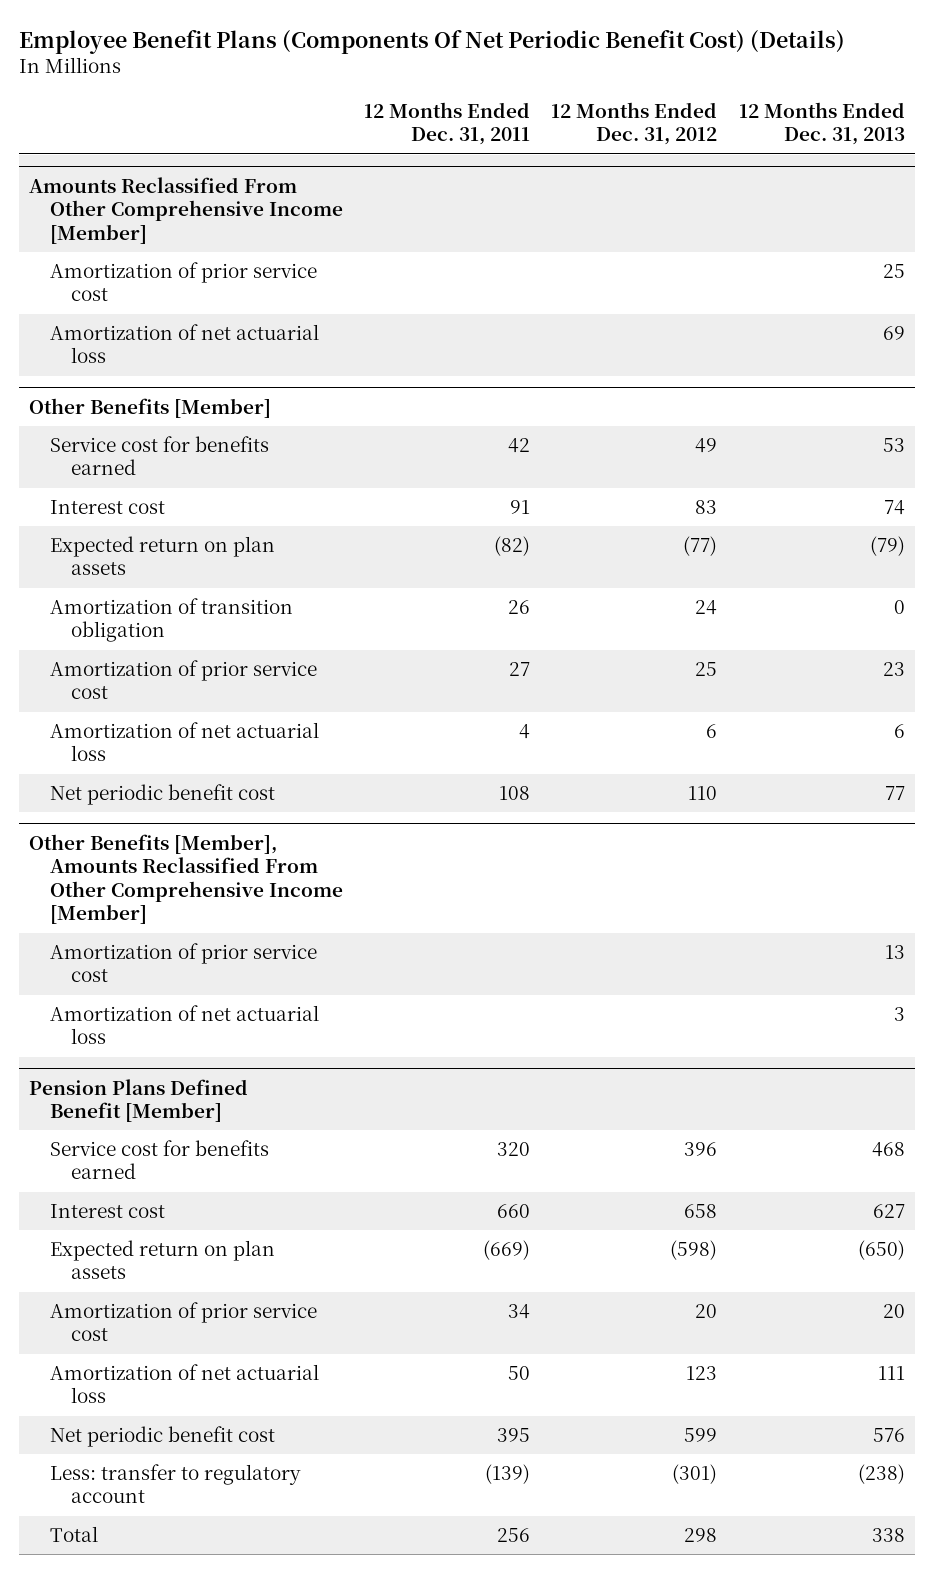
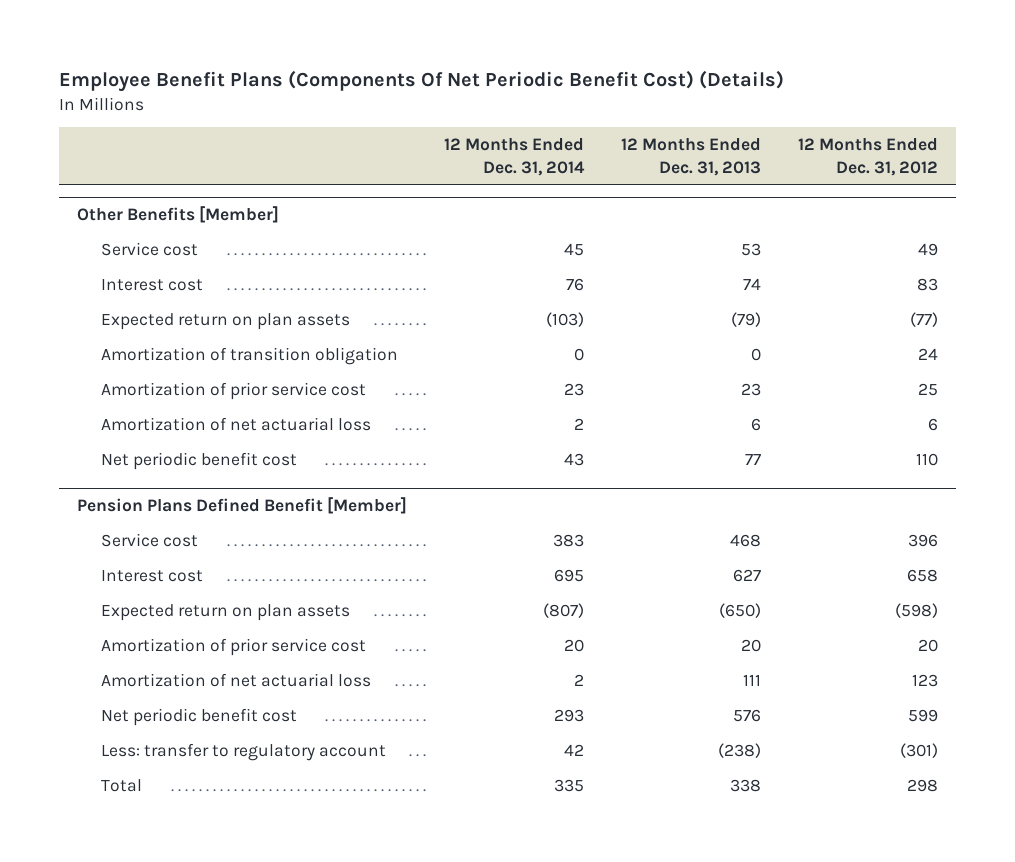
- | 12 Months Ended Dec. 31, 2011 | 12 Months Ended Dec. 31, 2012 | 12 Months Ended Dec. 31, 2013
+ | 12 Months Ended Dec. 31, 2014 | 12 Months Ended Dec. 31, 2013 | 12 Months Ended Dec. 31, 2012
- Amounts Reclassified From Other Comprehensive Income [Member]
- Amortization of prior service cost | | | 25
- Amortization of net actuarial loss | | | 69
@ Other Benefits [Member]
- Service cost for benefits earned | 42 | 49 | 53
+ Service cost | 45 | 53 | 49
- Other Benefits [Member], Amounts Reclassified From Other Comprehensive Income [Member]
- Amortization of prior service cost | | | 13
- Amortization of net actuarial loss | | | 3
@ Pension Plans Defined Benefit [Member]
- Service cost for benefits earned | 320 | 396 | 468
+ Service cost | 383 | 468 | 396

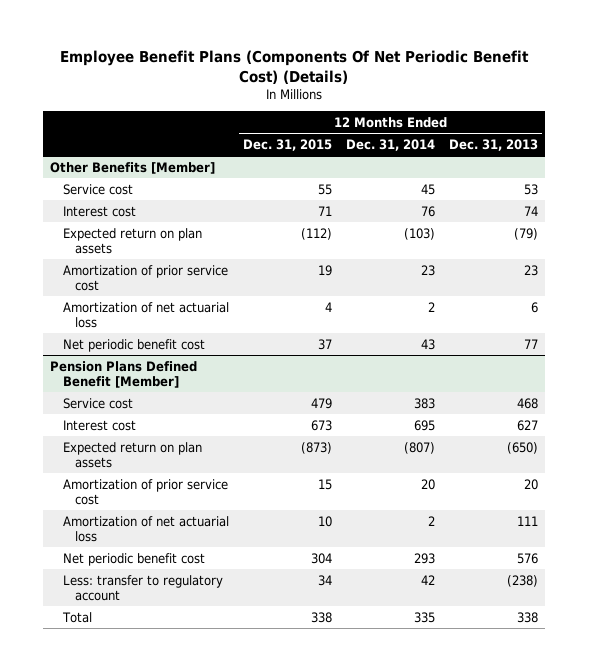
- | 12 Months Ended Dec. 31, 2014 | 12 Months Ended Dec. 31, 2013 | 12 Months Ended Dec. 31, 2012
+ | 12 Months Ended Dec. 31, 2015 | 12 Months Ended Dec. 31, 2014 | 12 Months Ended Dec. 31, 2013
@ Other Benefits [Member]
- Amortization of transition obligation | 0 | 0 | 24

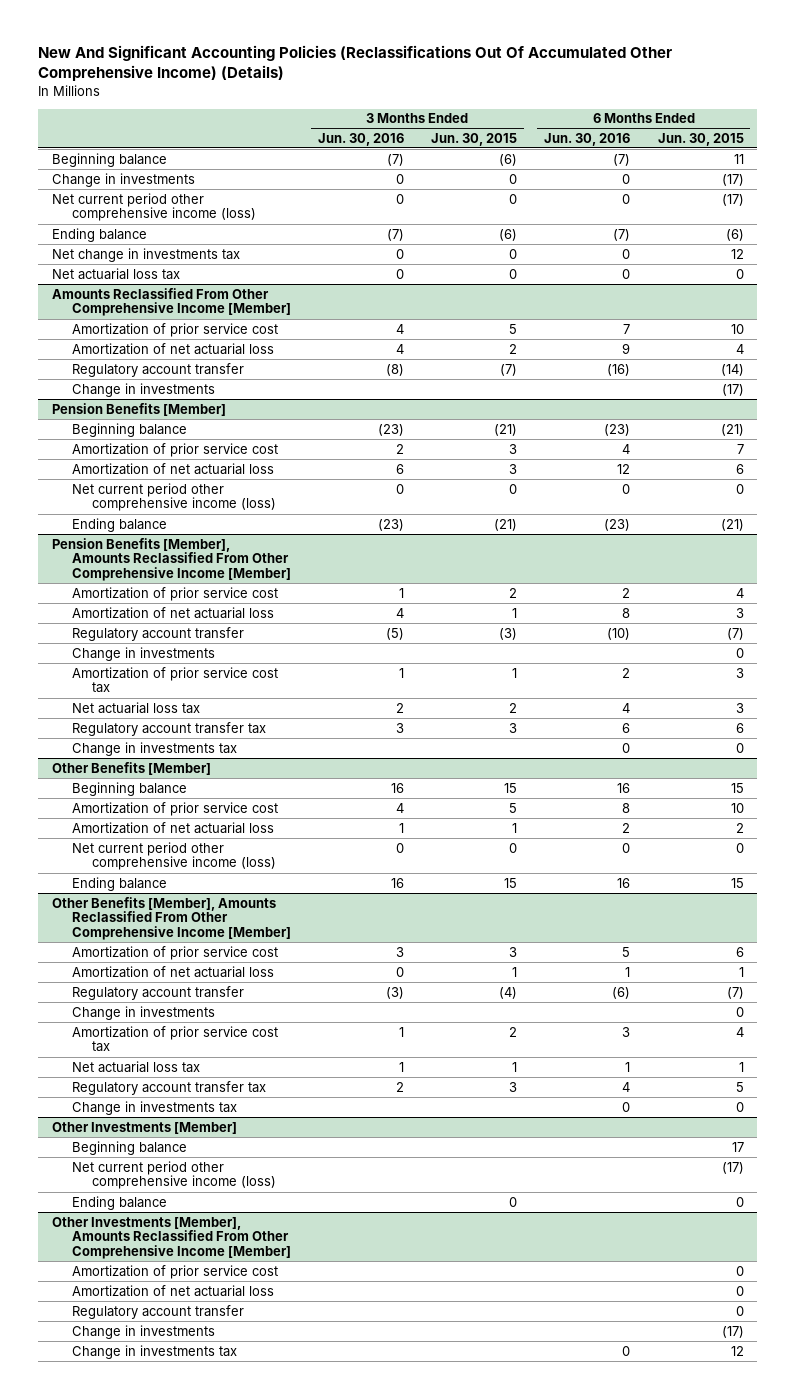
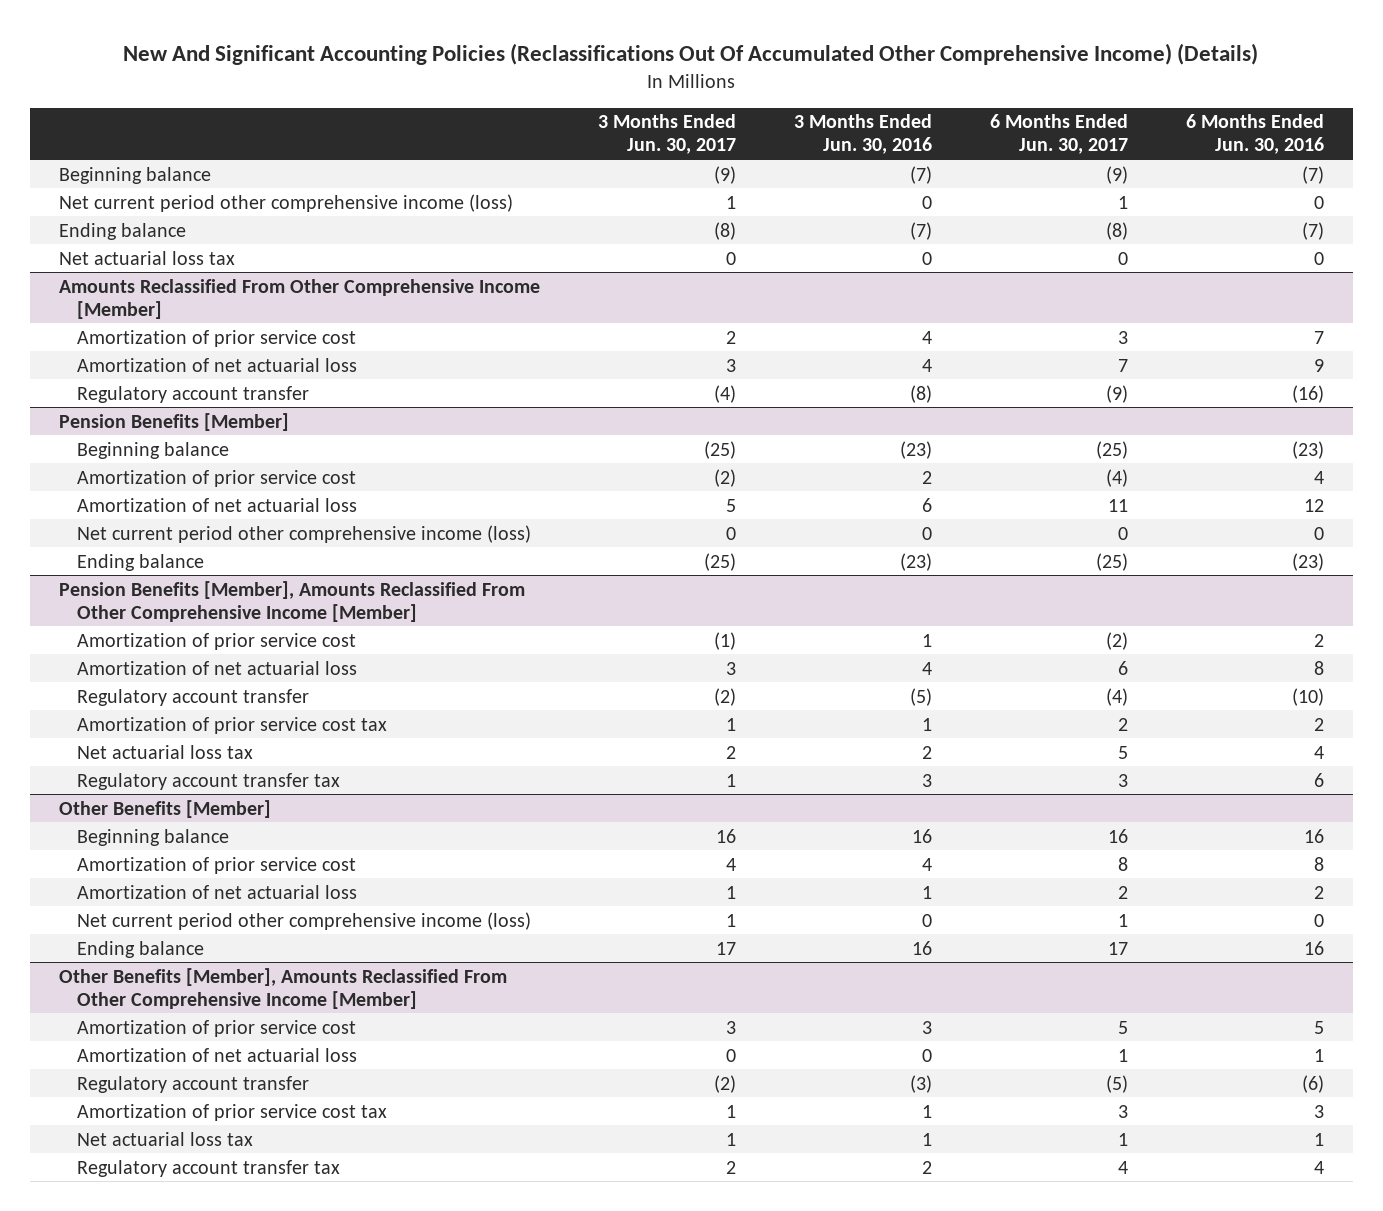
- | 3 Months Ended Jun. 30, 2016 | 3 Months Ended Jun. 30, 2015 | 6 Months Ended Jun. 30, 2016 | 6 Months Ended Jun. 30, 2015
+ | 3 Months Ended Jun. 30, 2017 | 3 Months Ended Jun. 30, 2016 | 6 Months Ended Jun. 30, 2017 | 6 Months Ended Jun. 30, 2016
- Change in investments | 0 | 0 | 0 | (17)
- Net change in investments tax | 0 | 0 | 0 | 12
@ Amounts Reclassified From Other Comprehensive Income [Member]
- Change in investments | | | | (17)
@ Pension Benefits [Member], Amounts Reclassified From Other Comprehensive Income [Member]
- Change in investments | | | | 0
- Change in investments tax | | | 0 | 0
@ Other Benefits [Member], Amounts Reclassified From Other Comprehensive Income [Member]
- Change in investments | | | | 0
- Change in investments tax | | | 0 | 0
- Other Investments [Member]
- Beginning balance | | | | 17
- Net current period other comprehensive income (loss) | | | | (17)
- Ending balance | | 0 | | 0
- Other Investments [Member], Amounts Reclassified From Other Comprehensive Income [Member]
- Amortization of prior service cost | | | | 0
- Amortization of net actuarial loss | | | | 0
- Regulatory account transfer | | | | 0
- Change in investments | | | | (17)
- Change in investments tax | | | 0 | 12

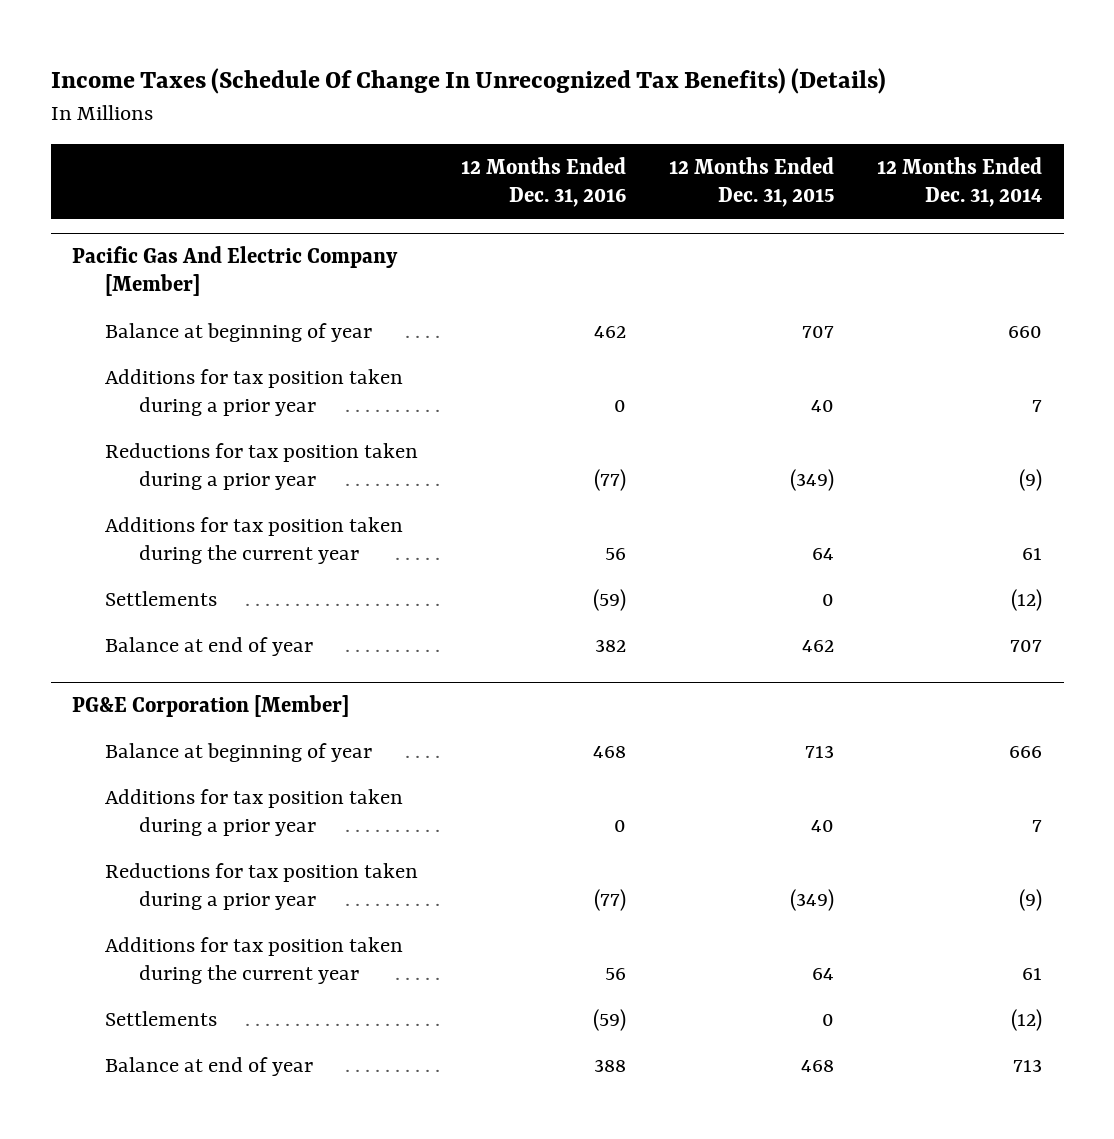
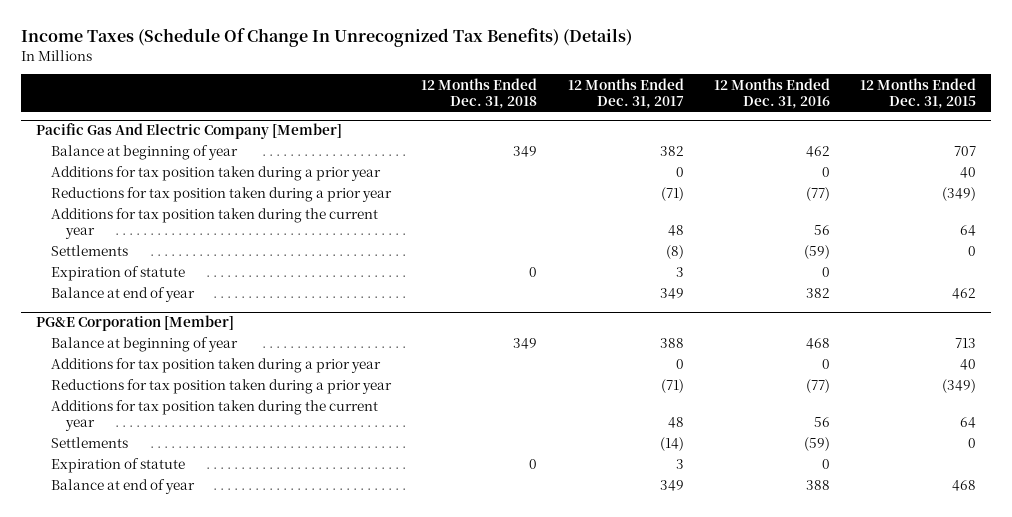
- | 12 Months Ended Dec. 31, 2016 | 12 Months Ended Dec. 31, 2015 | 12 Months Ended Dec. 31, 2014
+ | 12 Months Ended Dec. 31, 2018 | 12 Months Ended Dec. 31, 2017 | 12 Months Ended Dec. 31, 2016 | 12 Months Ended Dec. 31, 2015
@ Pacific Gas And Electric Company [Member]
+ Expiration of statute | 0 | 3 | 0 |
@ PG&E Corporation [Member]
+ Expiration of statute | 0 | 3 | 0 |

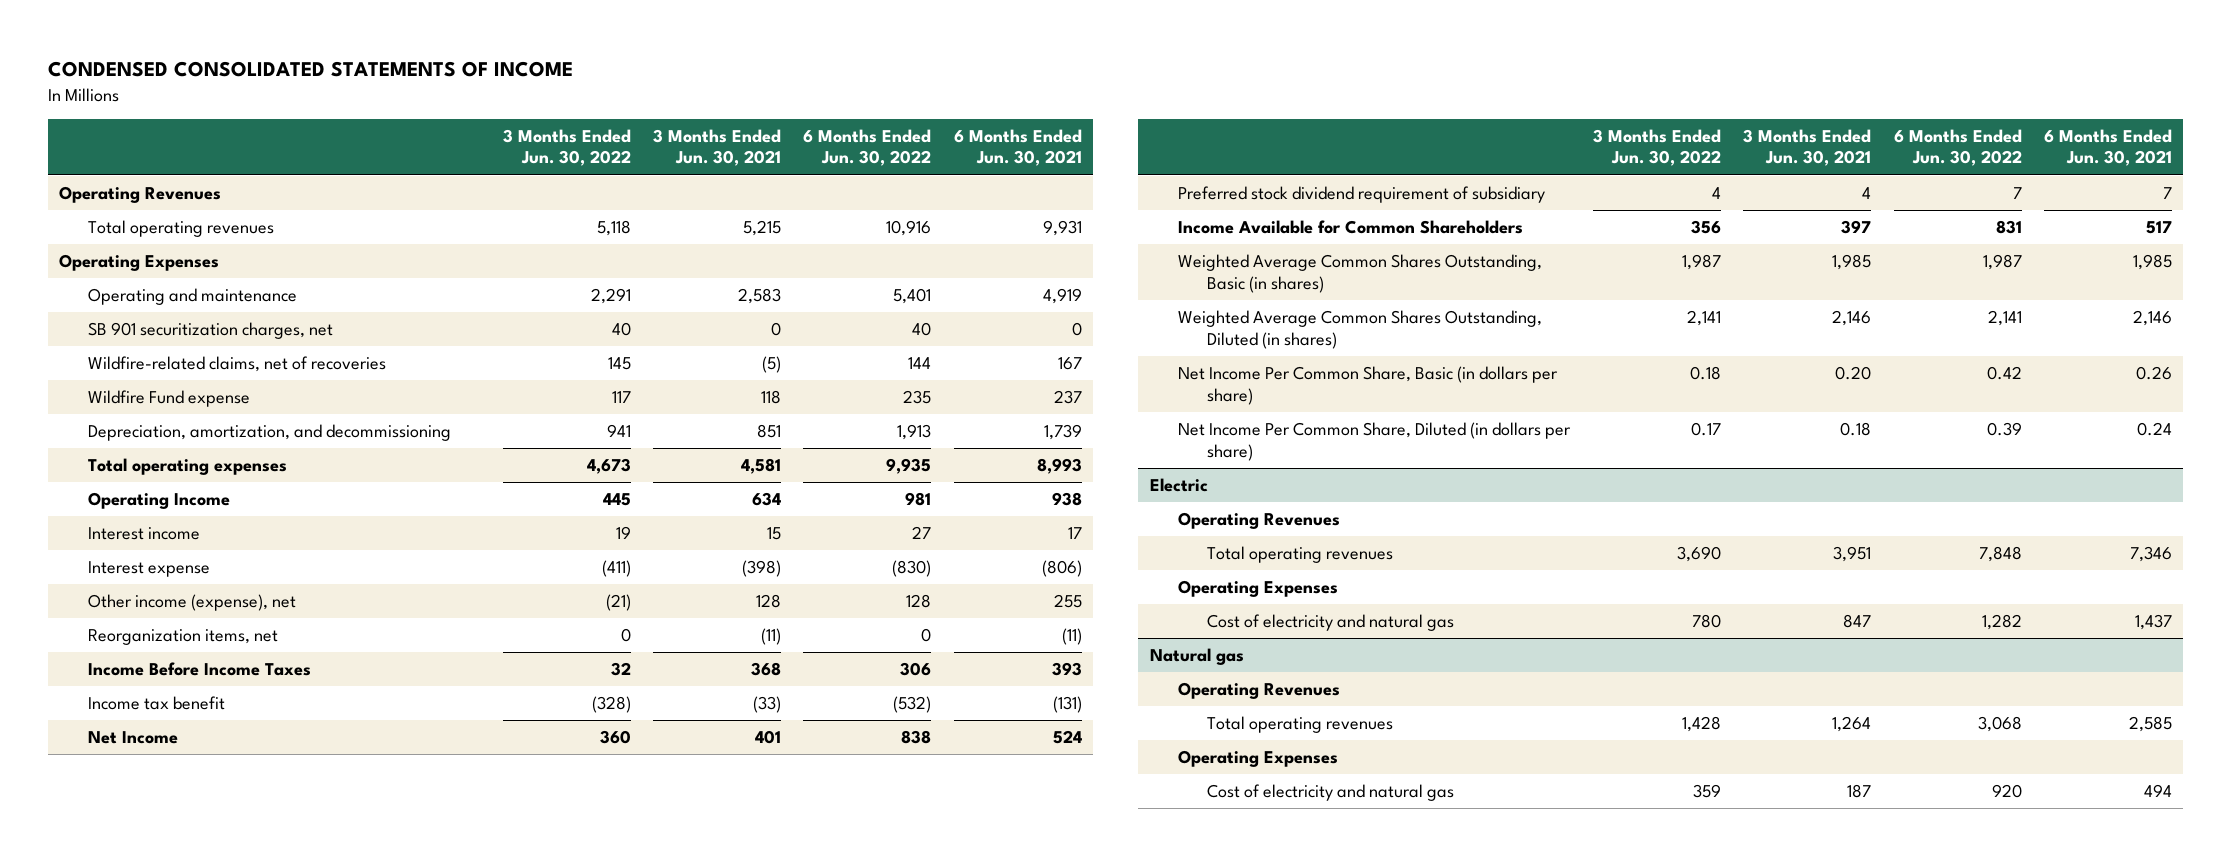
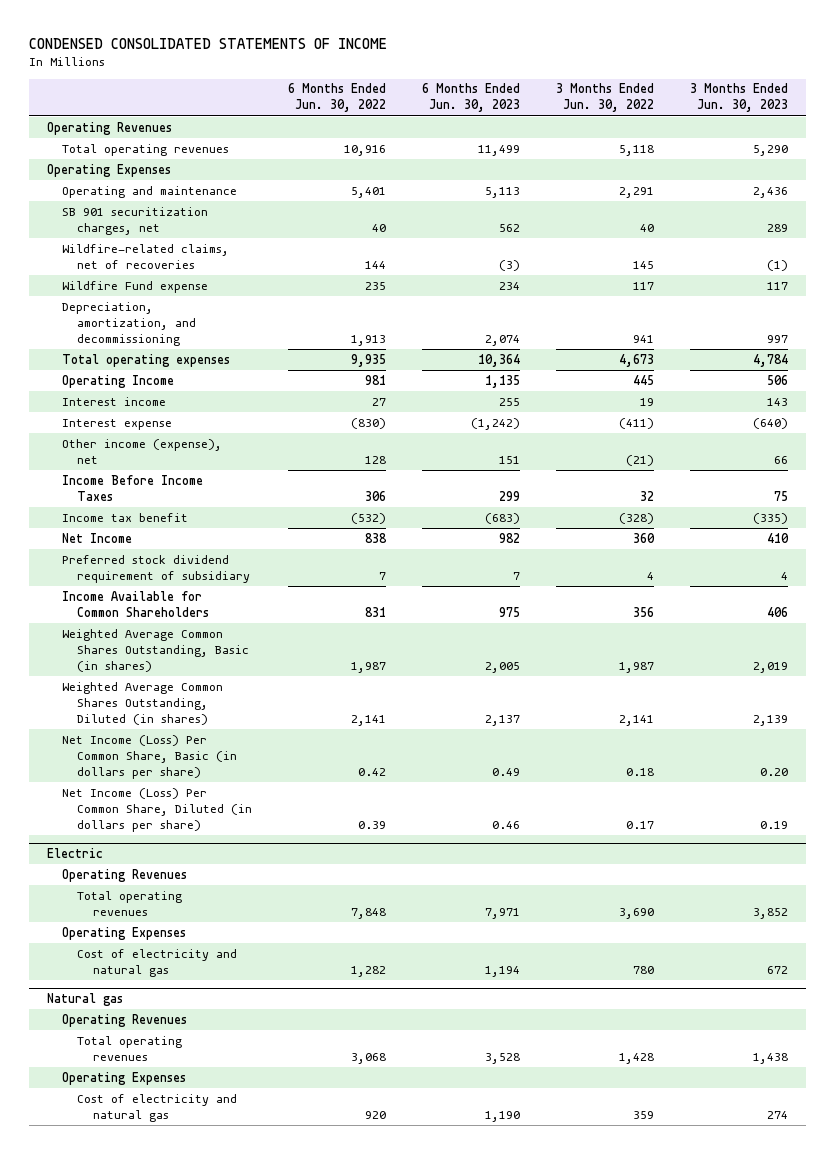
- | 3 Months Ended Jun. 30, 2022 | 3 Months Ended Jun. 30, 2021 | 6 Months Ended Jun. 30, 2022 | 6 Months Ended Jun. 30, 2021
+ | 6 Months Ended Jun. 30, 2022 | 6 Months Ended Jun. 30, 2023 | 3 Months Ended Jun. 30, 2022 | 3 Months Ended Jun. 30, 2023
- Reorganization items, net | 0 | (11) | 0 | (11)
- Net Income Per Common Share, Basic (in dollars per share) | 0.18 | 0.20 | 0.42 | 0.26
- Net Income Per Common Share, Diluted (in dollars per share) | 0.17 | 0.18 | 0.39 | 0.24
+ Net Income (Loss) Per Common Share, Basic (in dollars per share) | 0.42 | 0.49 | 0.18 | 0.20
+ Net Income (Loss) Per Common Share, Diluted (in dollars per share) | 0.39 | 0.46 | 0.17 | 0.19

